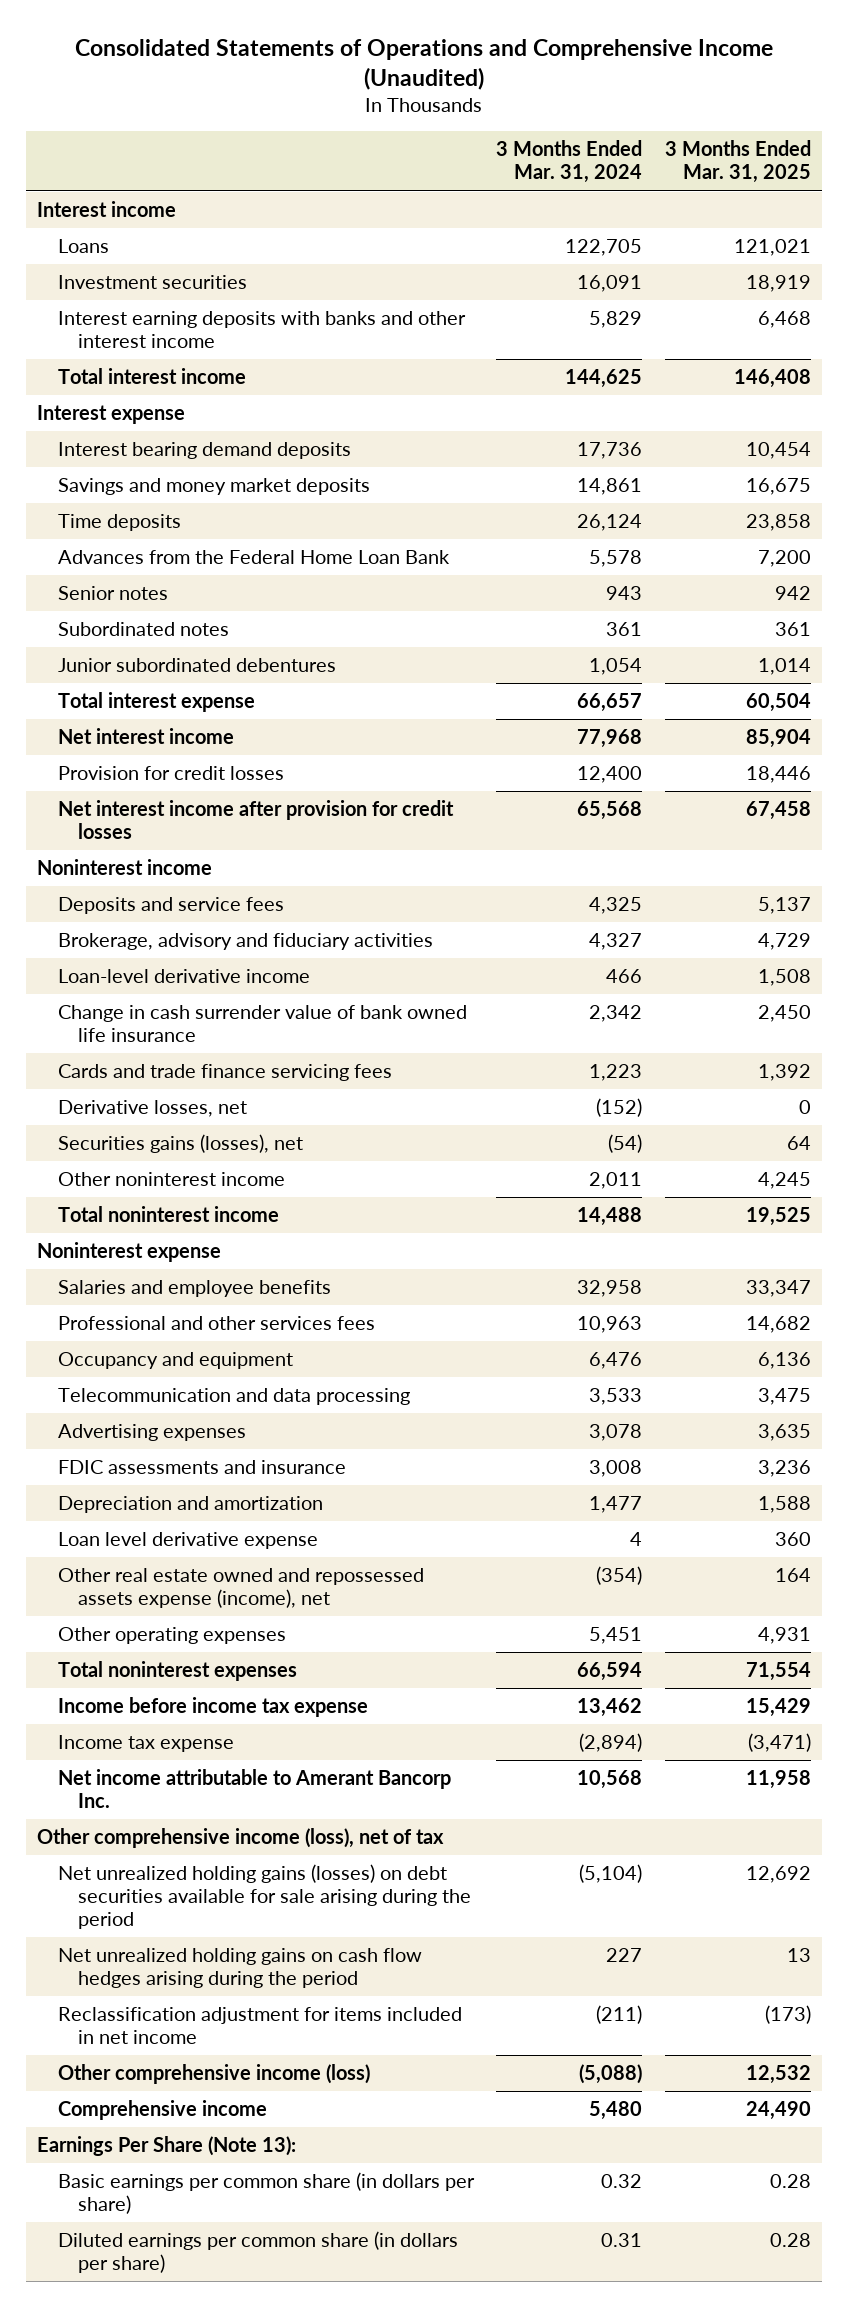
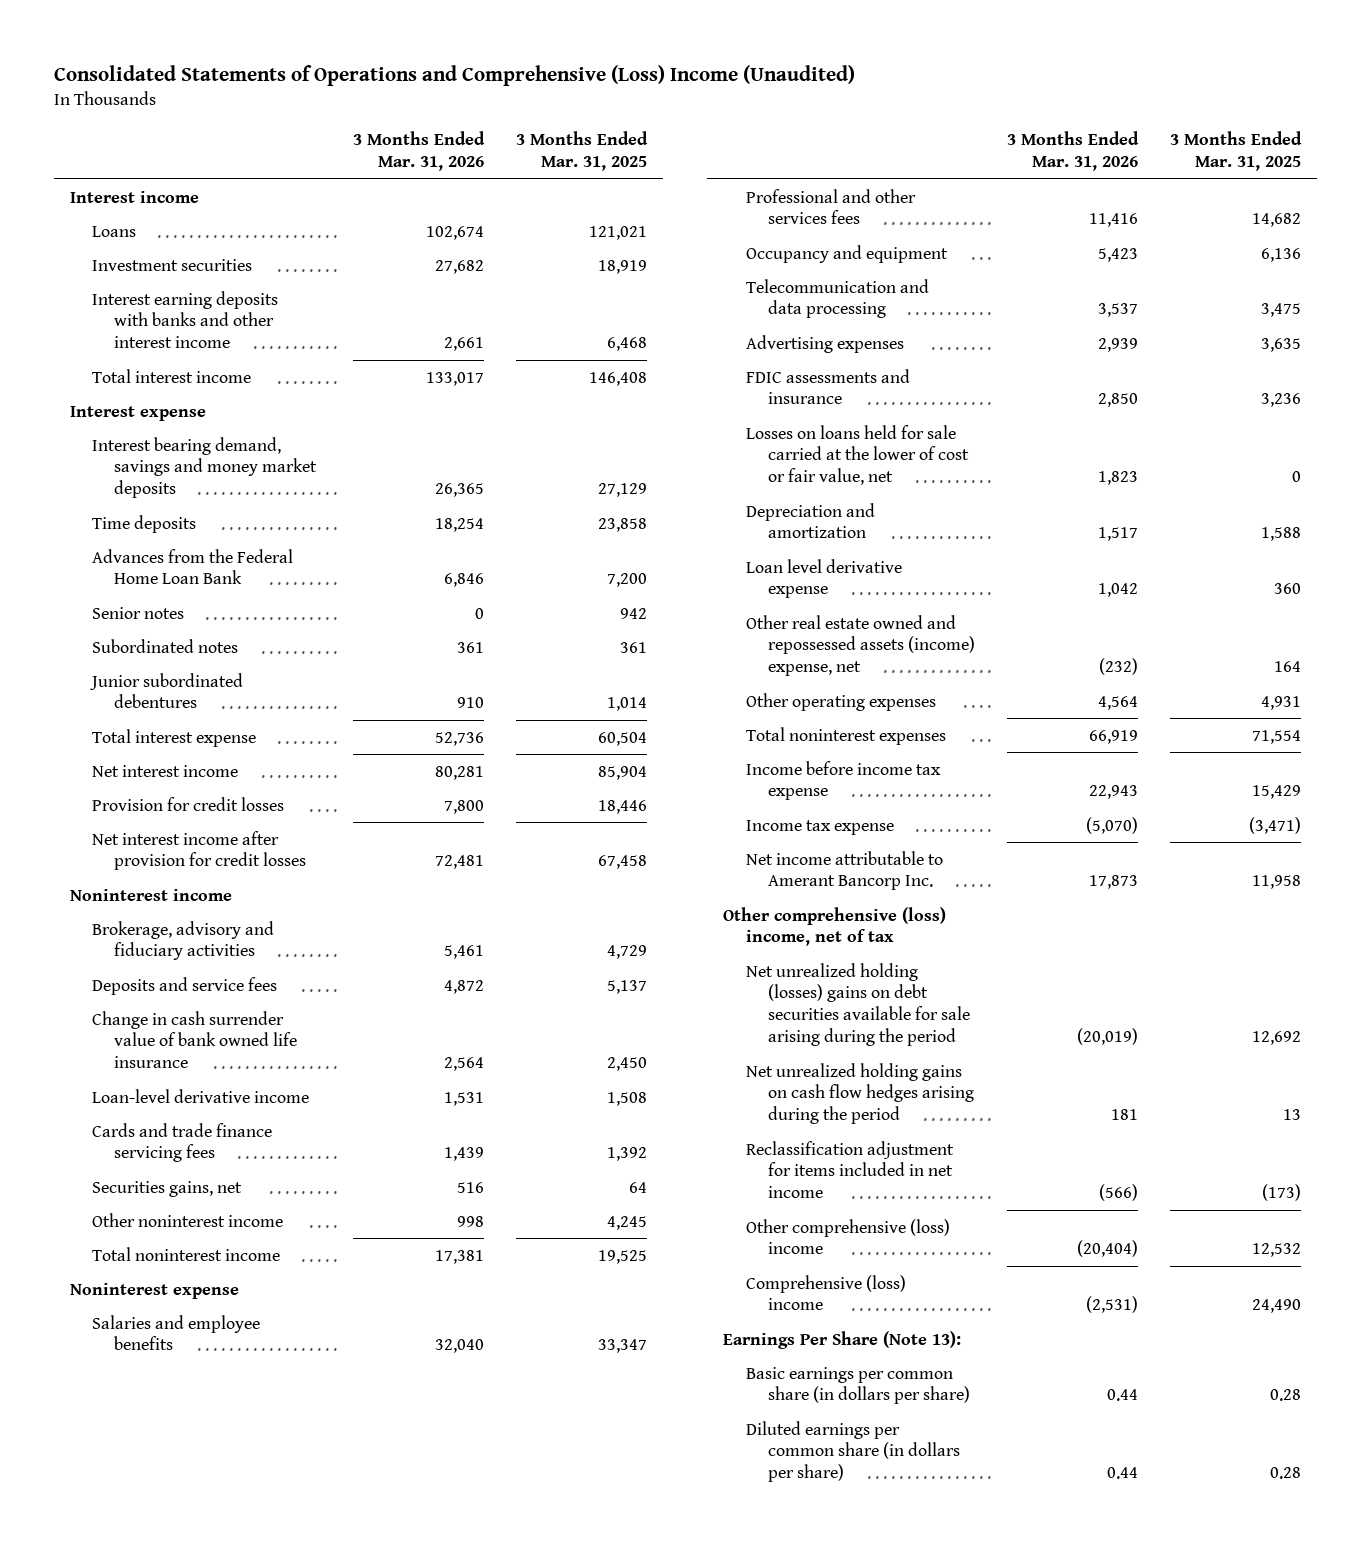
- Consolidated Statements of Operations and Comprehensive Income (Unaudited)
+ Consolidated Statements of Operations and Comprehensive (Loss) Income (Unaudited)
- | 3 Months Ended Mar. 31, 2024 | 3 Months Ended Mar. 31, 2025
+ | 3 Months Ended Mar. 31, 2026 | 3 Months Ended Mar. 31, 2025
- Interest bearing demand deposits | 17,736 | 10,454
- Savings and money market deposits | 14,861 | 16,675
+ Interest bearing demand, savings and money market deposits | 26,365 | 27,129
moved down: Deposits and service fees | 4,872 | 5,137
moved down: Loan-level derivative income | 1,531 | 1,508
- Derivative losses, net | (152) | 0
- Securities gains (losses), net | (54) | 64
+ Securities gains, net | 516 | 64
+ Losses on loans held for sale carried at the lower of cost or fair value, net | 1,823 | 0
- Other real estate owned and repossessed assets expense (income), net | (354) | 164
+ Other real estate owned and repossessed assets (income) expense, net | (232) | 164
- Other comprehensive income (loss), net of tax
- Net unrealized holding gains (losses) on debt securities available for sale arising during the period | (5,104) | 12,692
+ Other comprehensive (loss) income, net of tax
+ Net unrealized holding (losses) gains on debt securities available for sale arising during the period | (20,019) | 12,692
- Other comprehensive income (loss) | (5,088) | 12,532
- Comprehensive income | 5,480 | 24,490
+ Other comprehensive (loss) income | (20,404) | 12,532
+ Comprehensive (loss) income | (2,531) | 24,490

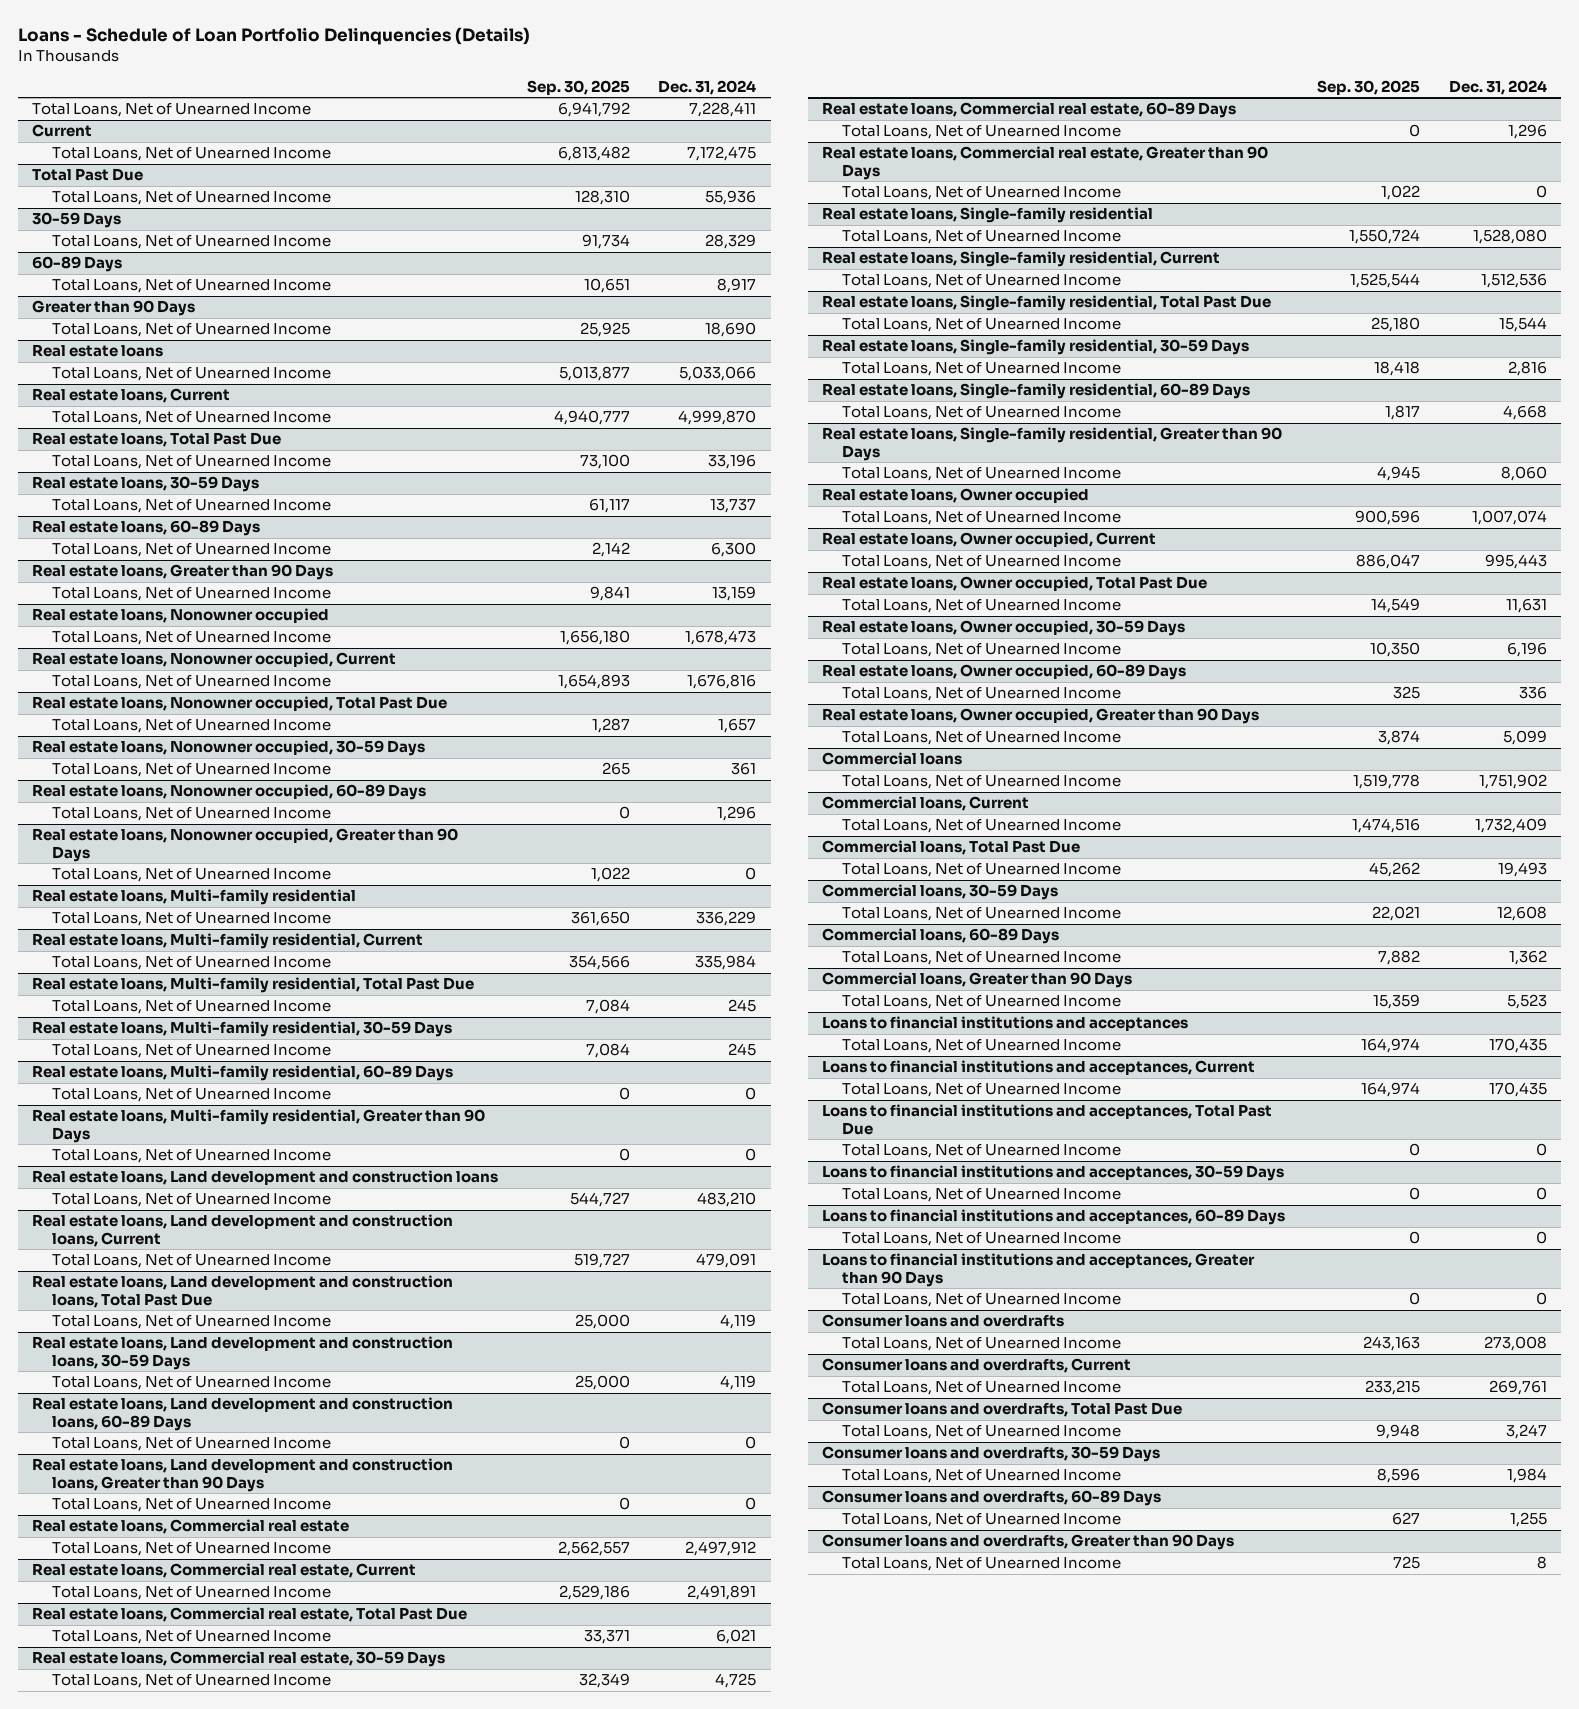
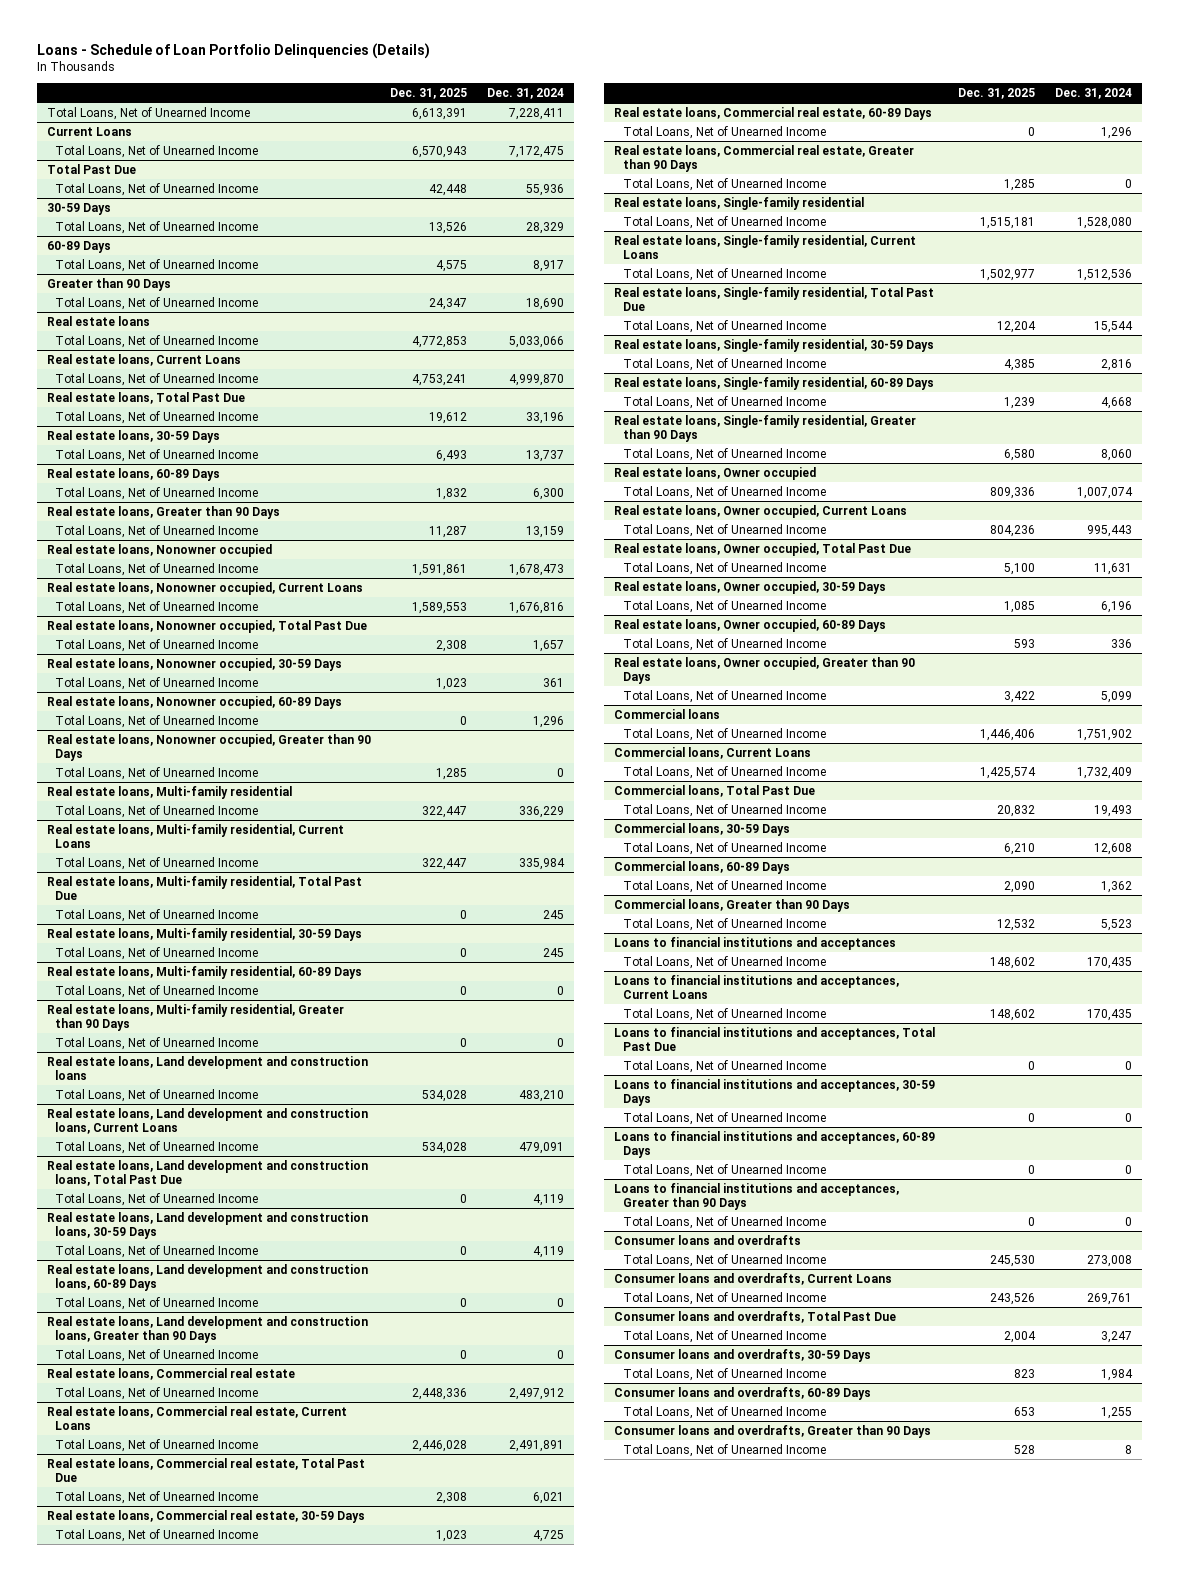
- | Sep. 30, 2025 | Dec. 31, 2024
+ | Dec. 31, 2025 | Dec. 31, 2024
- Current
+ Current Loans
- Real estate loans, Current
+ Real estate loans, Current Loans
- Real estate loans, Nonowner occupied, Current
+ Real estate loans, Nonowner occupied, Current Loans
- Real estate loans, Multi-family residential, Current
+ Real estate loans, Multi-family residential, Current Loans
- Real estate loans, Land development and construction loans, Current
+ Real estate loans, Land development and construction loans, Current Loans
- Real estate loans, Commercial real estate, Current
+ Real estate loans, Commercial real estate, Current Loans
- Real estate loans, Single-family residential, Current
+ Real estate loans, Single-family residential, Current Loans
- Real estate loans, Owner occupied, Current
+ Real estate loans, Owner occupied, Current Loans
- Commercial loans, Current
+ Commercial loans, Current Loans
- Loans to financial institutions and acceptances, Current
+ Loans to financial institutions and acceptances, Current Loans
- Consumer loans and overdrafts, Current
+ Consumer loans and overdrafts, Current Loans

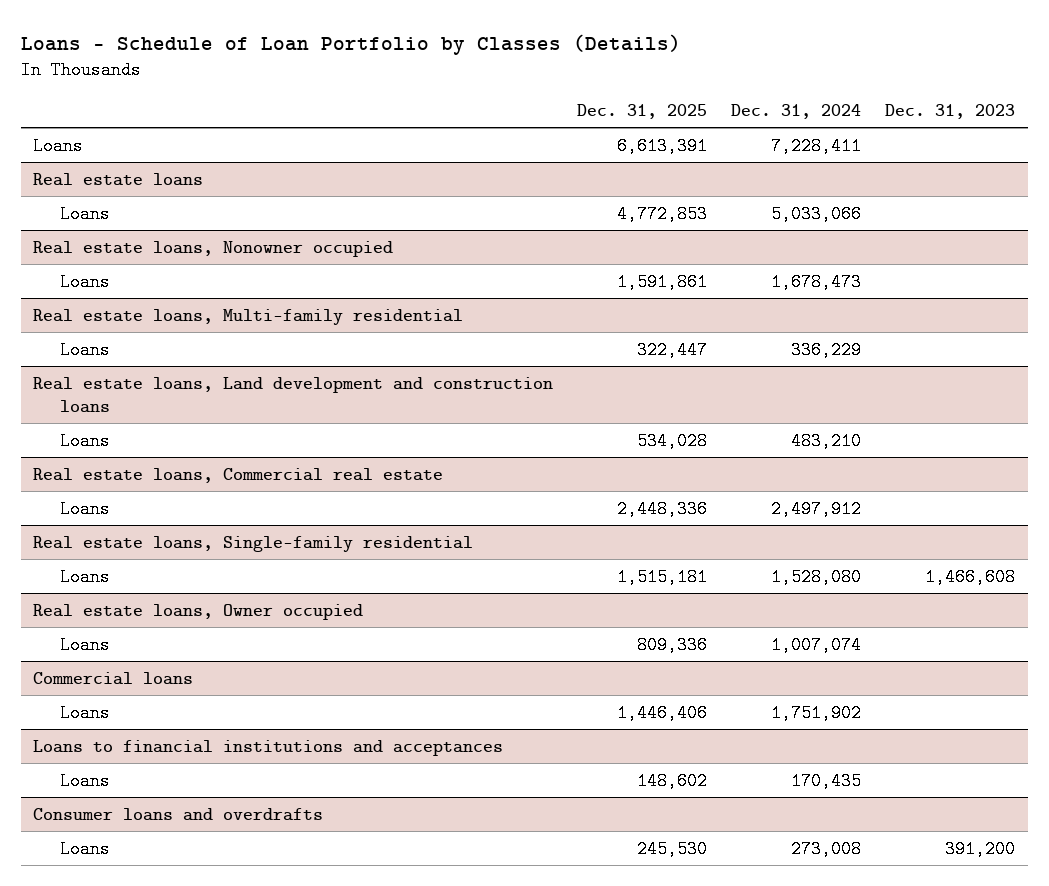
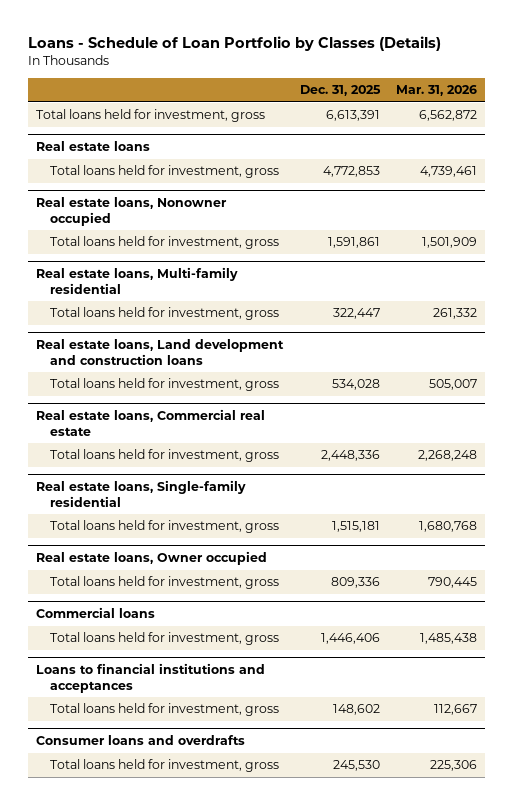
- | Dec. 31, 2025 | Dec. 31, 2024 | Dec. 31, 2023
+ | Dec. 31, 2025 | Mar. 31, 2026
- Loans | 6,613,391 | 7,228,411 |
+ Total loans held for investment, gross | 6,613,391 | 6,562,872
@ Real estate loans
- Loans | 4,772,853 | 5,033,066 |
+ Total loans held for investment, gross | 4,772,853 | 4,739,461
@ Real estate loans, Nonowner occupied
- Loans | 1,591,861 | 1,678,473 |
+ Total loans held for investment, gross | 1,591,861 | 1,501,909
@ Real estate loans, Multi-family residential
- Loans | 322,447 | 336,229 |
+ Total loans held for investment, gross | 322,447 | 261,332
@ Real estate loans, Land development and construction loans
- Loans | 534,028 | 483,210 |
+ Total loans held for investment, gross | 534,028 | 505,007
@ Real estate loans, Commercial real estate
- Loans | 2,448,336 | 2,497,912 |
+ Total loans held for investment, gross | 2,448,336 | 2,268,248
@ Real estate loans, Single-family residential
- Loans | 1,515,181 | 1,528,080 | 1,466,608
+ Total loans held for investment, gross | 1,515,181 | 1,680,768
@ Real estate loans, Owner occupied
- Loans | 809,336 | 1,007,074 |
+ Total loans held for investment, gross | 809,336 | 790,445
@ Commercial loans
- Loans | 1,446,406 | 1,751,902 |
+ Total loans held for investment, gross | 1,446,406 | 1,485,438
@ Loans to financial institutions and acceptances
- Loans | 148,602 | 170,435 |
+ Total loans held for investment, gross | 148,602 | 112,667
@ Consumer loans and overdrafts
- Loans | 245,530 | 273,008 | 391,200
+ Total loans held for investment, gross | 245,530 | 225,306

